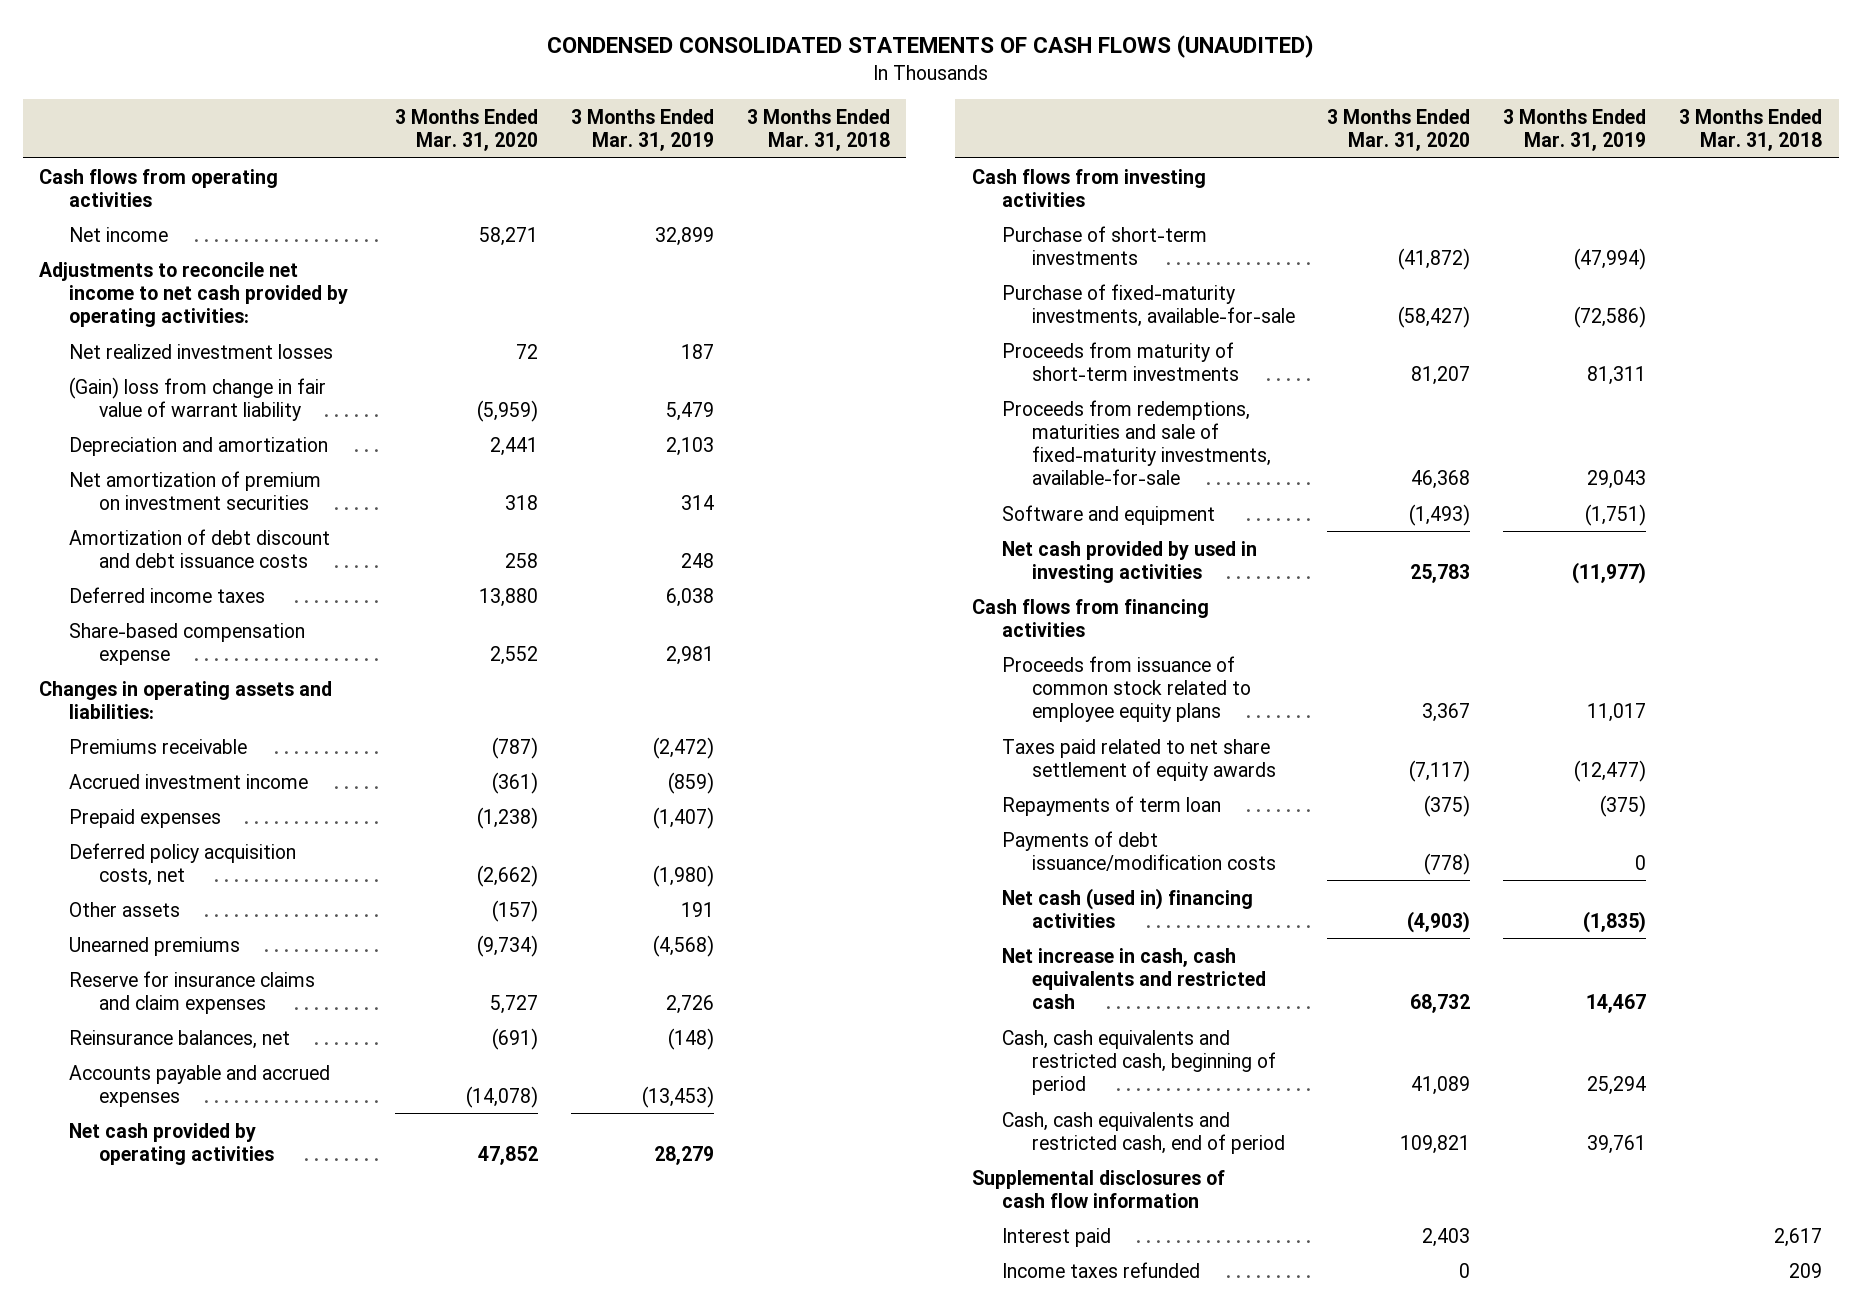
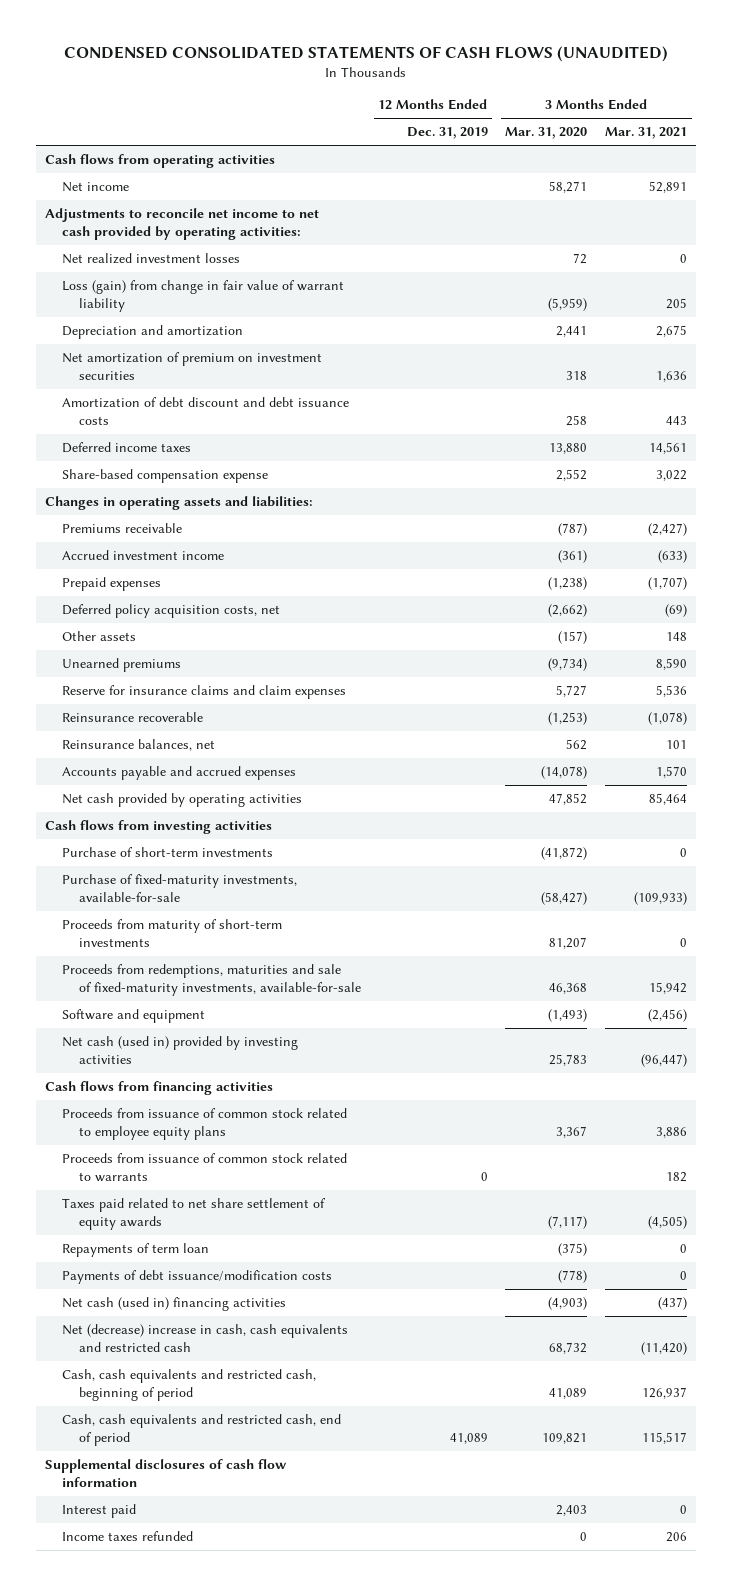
- | 3 Months Ended Mar. 31, 2020 | 3 Months Ended Mar. 31, 2019 | 3 Months Ended Mar. 31, 2018
+ | 12 Months Ended Dec. 31, 2019 | 3 Months Ended Mar. 31, 2020 | 3 Months Ended Mar. 31, 2021
- (Gain) loss from change in fair value of warrant liability | (5,959) | 5,479 |
+ Loss (gain) from change in fair value of warrant liability | | (5,959) | 205
- Reinsurance balances, net | (691) | (148) |
+ Reinsurance recoverable | | (1,253) | (1,078)
+ Reinsurance balances, net | | 562 | 101
- Net cash provided by used in investing activities | 25,783 | (11,977) |
+ Net cash (used in) provided by investing activities | | 25,783 | (96,447)
+ Proceeds from issuance of common stock related to warrants | 0 | | 182
- Net increase in cash, cash equivalents and restricted cash | 68,732 | 14,467 |
+ Net (decrease) increase in cash, cash equivalents and restricted cash | | 68,732 | (11,420)

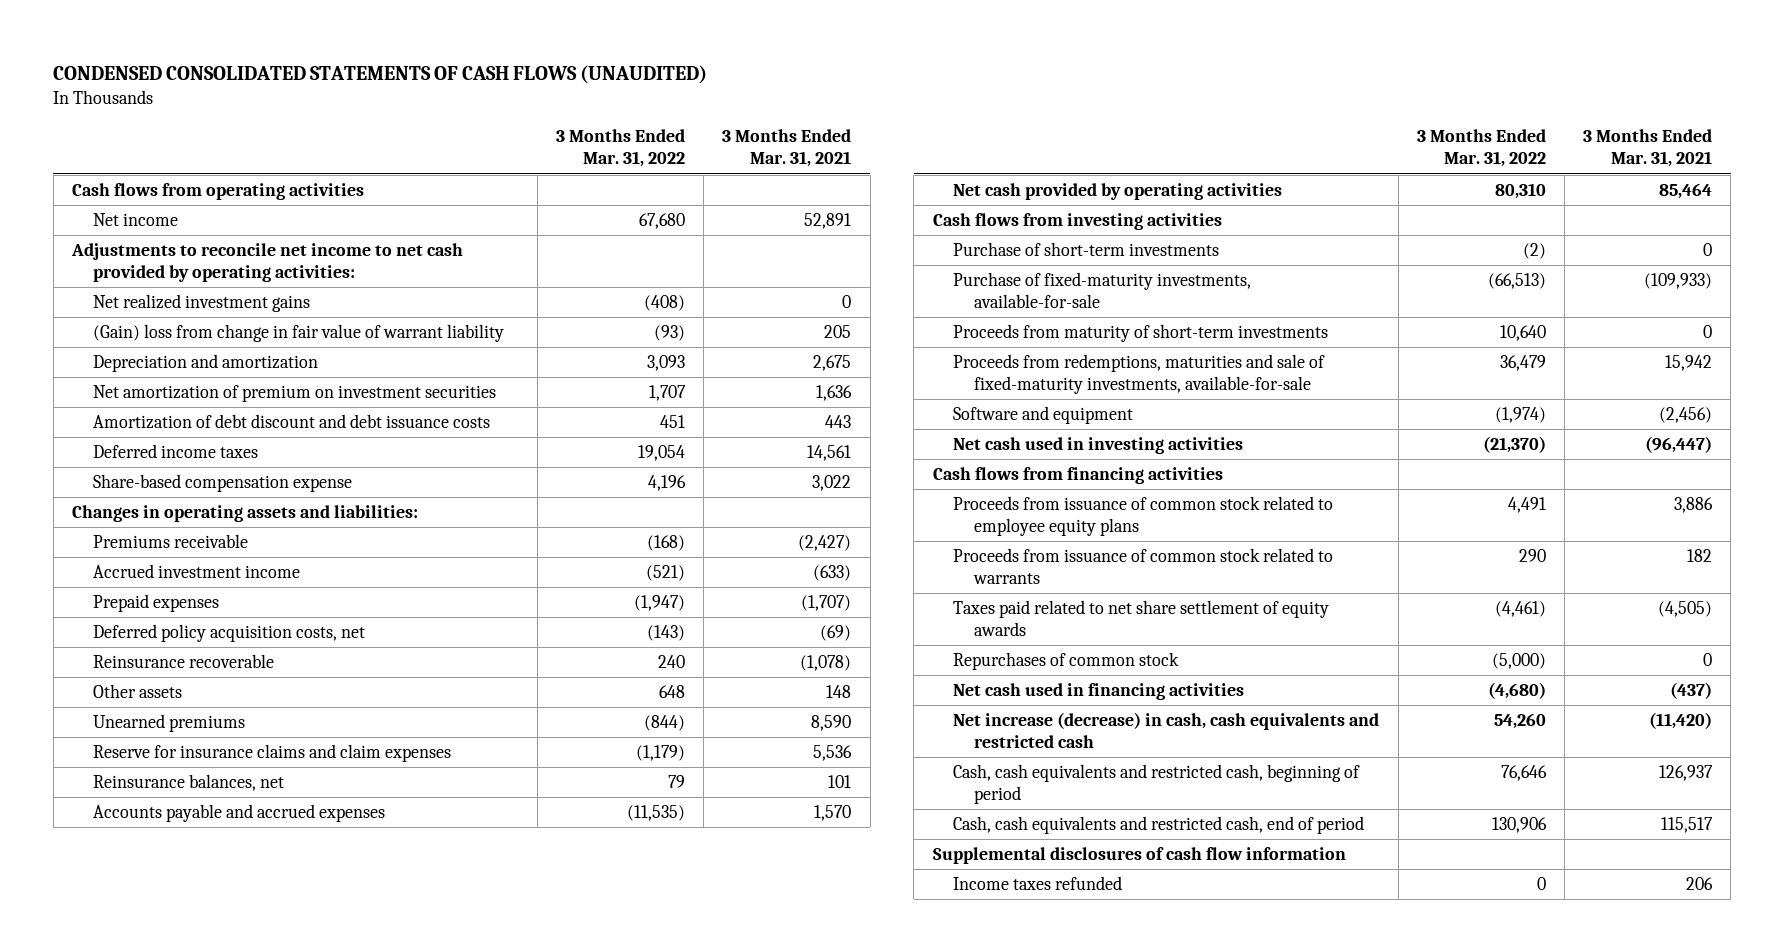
- | 12 Months Ended Dec. 31, 2019 | 3 Months Ended Mar. 31, 2020 | 3 Months Ended Mar. 31, 2021
+ | 3 Months Ended Mar. 31, 2022 | 3 Months Ended Mar. 31, 2021
- Net realized investment losses | | 72 | 0
- Loss (gain) from change in fair value of warrant liability | | (5,959) | 205
+ Net realized investment gains | (408) | 0
+ (Gain) loss from change in fair value of warrant liability | (93) | 205
moved up: Reinsurance recoverable | 240 | (1,078)
- Net cash (used in) provided by investing activities | | 25,783 | (96,447)
+ Net cash used in investing activities | (21,370) | (96,447)
- Repayments of term loan | | (375) | 0
- Payments of debt issuance/modification costs | | (778) | 0
- Net cash (used in) financing activities | | (4,903) | (437)
- Net (decrease) increase in cash, cash equivalents and restricted cash | | 68,732 | (11,420)
+ Repurchases of common stock | (5,000) | 0
+ Net cash used in financing activities | (4,680) | (437)
+ Net increase (decrease) in cash, cash equivalents and restricted cash | 54,260 | (11,420)
- Interest paid | | 2,403 | 0

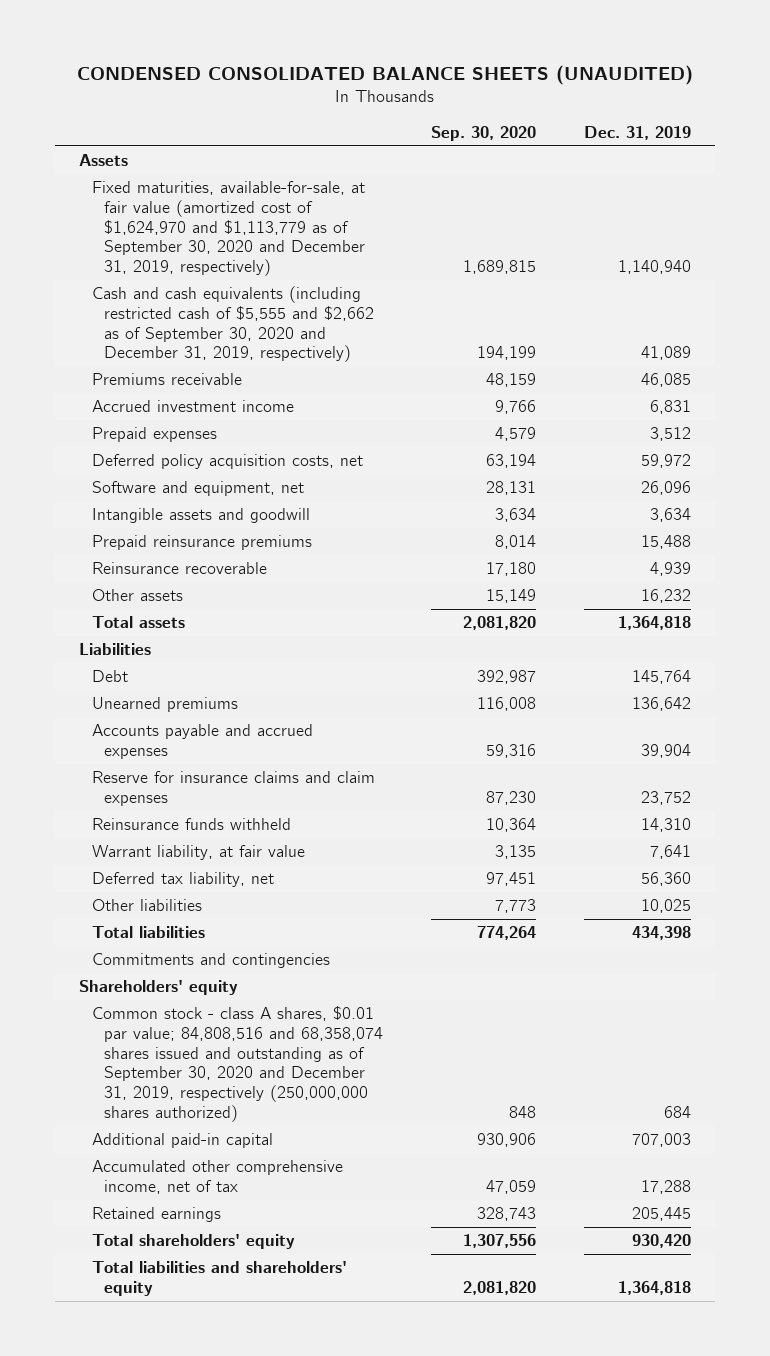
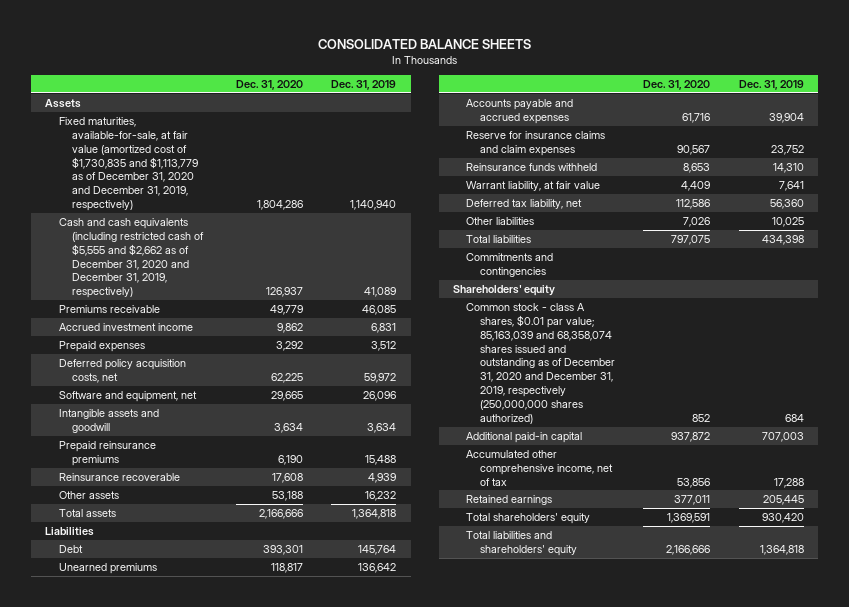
- CONDENSED CONSOLIDATED BALANCE SHEETS (UNAUDITED)
+ CONSOLIDATED BALANCE SHEETS
- | Sep. 30, 2020 | Dec. 31, 2019
+ | Dec. 31, 2020 | Dec. 31, 2019
- Fixed maturities, available-for-sale, at fair value (amortized cost of $1,624,970 and $1,113,779 as of September 30, 2020 and December 31, 2019, respectively) | 1,689,815 | 1,140,940
- Cash and cash equivalents (including restricted cash of $5,555 and $2,662 as of September 30, 2020 and December 31, 2019, respectively) | 194,199 | 41,089
+ Fixed maturities, available-for-sale, at fair value (amortized cost of $1,730,835 and $1,113,779 as of December 31, 2020 and December 31, 2019, respectively) | 1,804,286 | 1,140,940
+ Cash and cash equivalents (including restricted cash of $5,555 and $2,662 as of December 31, 2020 and December 31, 2019, respectively) | 126,937 | 41,089
- Common stock - class A shares, $0.01 par value; 84,808,516 and 68,358,074 shares issued and outstanding as of September 30, 2020 and December 31, 2019, respectively (250,000,000 shares authorized) | 848 | 684
+ Common stock - class A shares, $0.01 par value; 85,163,039 and 68,358,074 shares issued and outstanding as of December 31, 2020 and December 31, 2019, respectively (250,000,000 shares authorized) | 852 | 684

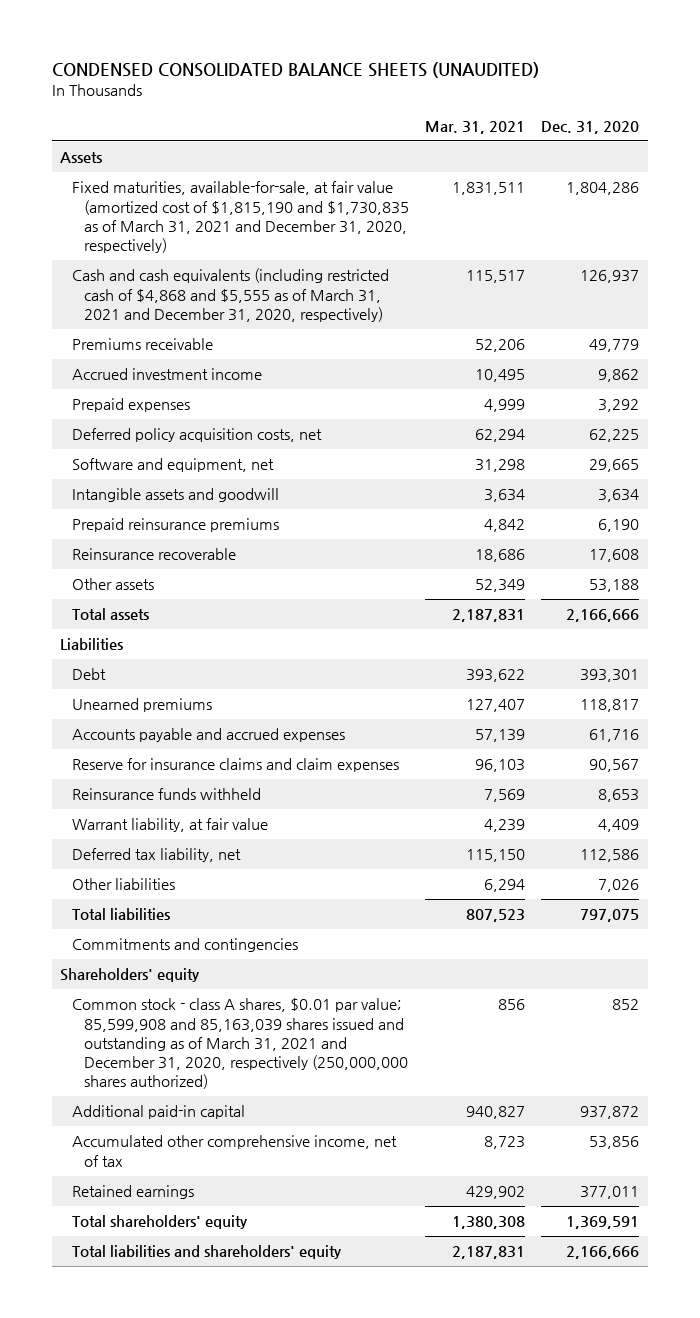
- CONSOLIDATED BALANCE SHEETS
+ CONDENSED CONSOLIDATED BALANCE SHEETS (UNAUDITED)
- | Dec. 31, 2020 | Dec. 31, 2019
+ | Mar. 31, 2021 | Dec. 31, 2020
- Fixed maturities, available-for-sale, at fair value (amortized cost of $1,730,835 and $1,113,779 as of December 31, 2020 and December 31, 2019, respectively) | 1,804,286 | 1,140,940
- Cash and cash equivalents (including restricted cash of $5,555 and $2,662 as of December 31, 2020 and December 31, 2019, respectively) | 126,937 | 41,089
+ Fixed maturities, available-for-sale, at fair value (amortized cost of $1,815,190 and $1,730,835 as of March 31, 2021 and December 31, 2020, respectively) | 1,831,511 | 1,804,286
+ Cash and cash equivalents (including restricted cash of $4,868 and $5,555 as of March 31, 2021 and December 31, 2020, respectively) | 115,517 | 126,937
- Common stock - class A shares, $0.01 par value; 85,163,039 and 68,358,074 shares issued and outstanding as of December 31, 2020 and December 31, 2019, respectively (250,000,000 shares authorized) | 852 | 684
+ Common stock - class A shares, $0.01 par value; 85,599,908 and 85,163,039 shares issued and outstanding as of March 31, 2021 and December 31, 2020, respectively (250,000,000 shares authorized) | 856 | 852

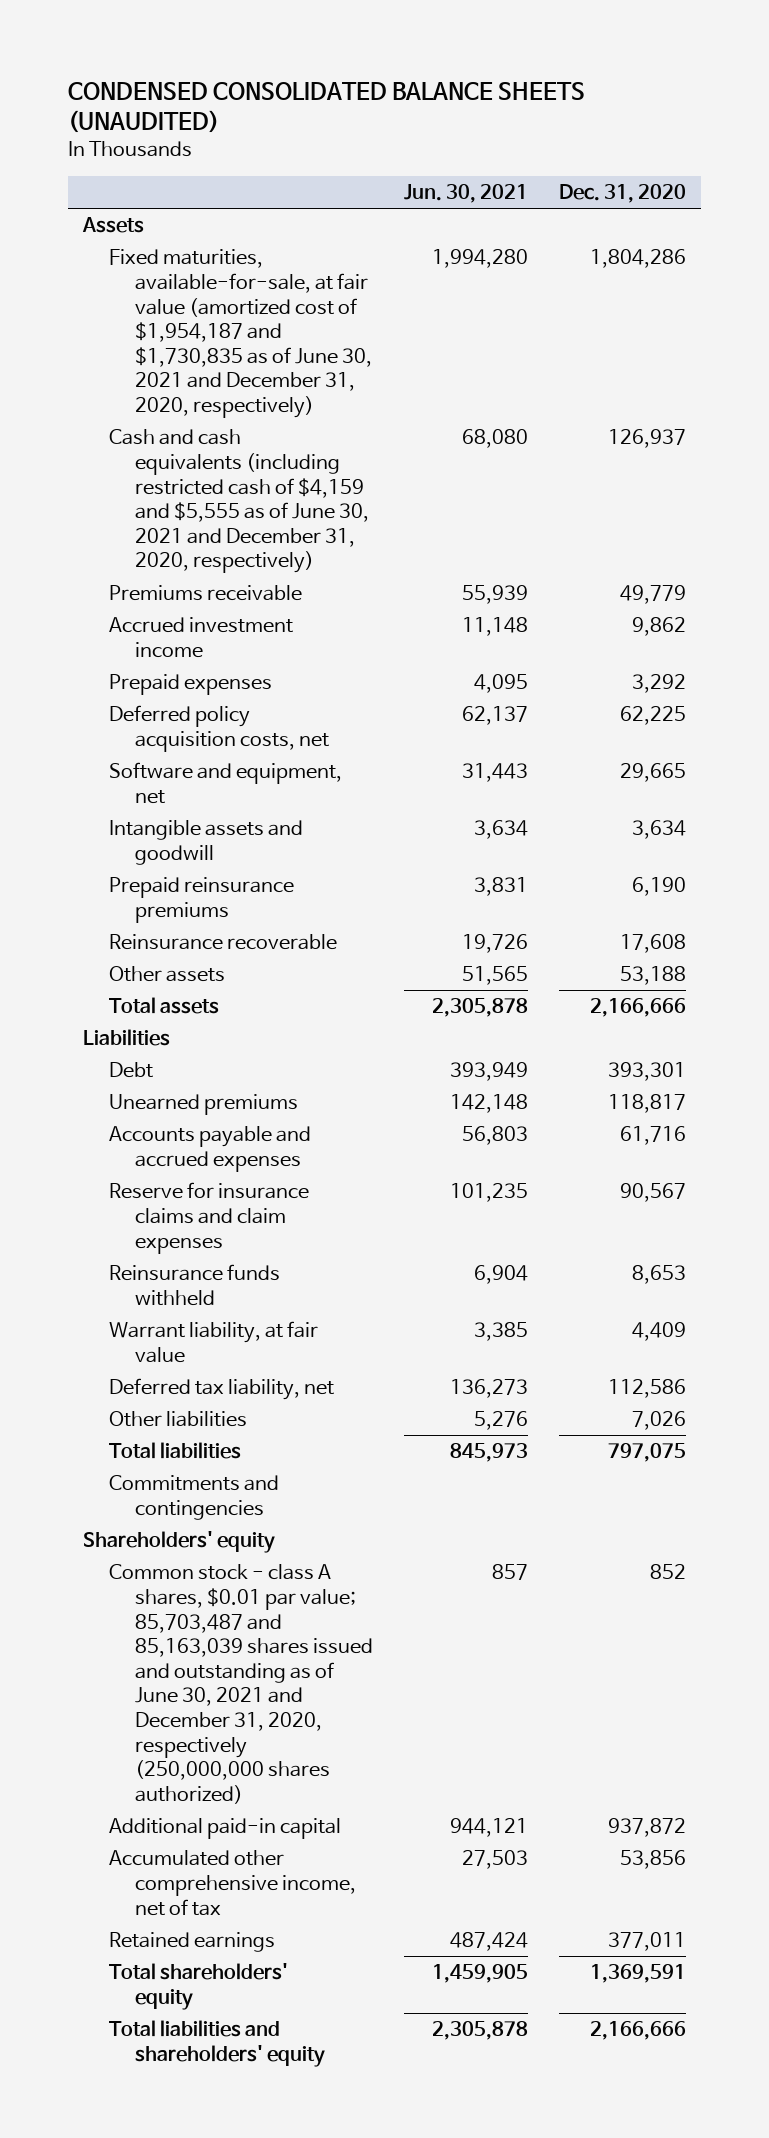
- | Mar. 31, 2021 | Dec. 31, 2020
+ | Jun. 30, 2021 | Dec. 31, 2020
- Fixed maturities, available-for-sale, at fair value (amortized cost of $1,815,190 and $1,730,835 as of March 31, 2021 and December 31, 2020, respectively) | 1,831,511 | 1,804,286
- Cash and cash equivalents (including restricted cash of $4,868 and $5,555 as of March 31, 2021 and December 31, 2020, respectively) | 115,517 | 126,937
+ Fixed maturities, available-for-sale, at fair value (amortized cost of $1,954,187 and $1,730,835 as of June 30, 2021 and December 31, 2020, respectively) | 1,994,280 | 1,804,286
+ Cash and cash equivalents (including restricted cash of $4,159 and $5,555 as of June 30, 2021 and December 31, 2020, respectively) | 68,080 | 126,937
- Common stock - class A shares, $0.01 par value; 85,599,908 and 85,163,039 shares issued and outstanding as of March 31, 2021 and December 31, 2020, respectively (250,000,000 shares authorized) | 856 | 852
+ Common stock - class A shares, $0.01 par value; 85,703,487 and 85,163,039 shares issued and outstanding as of June 30, 2021 and December 31, 2020, respectively (250,000,000 shares authorized) | 857 | 852

